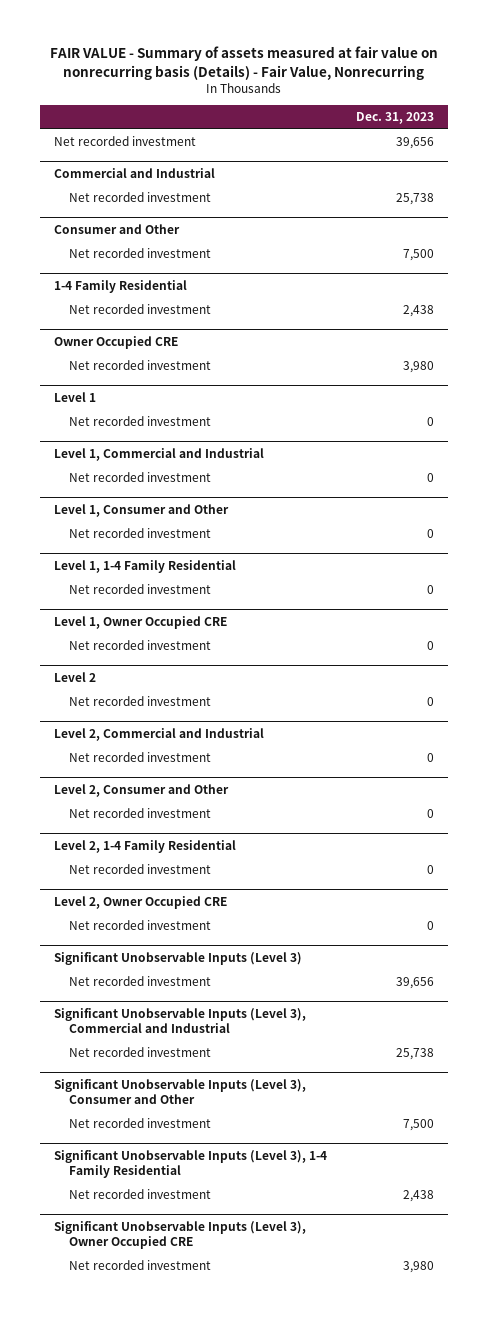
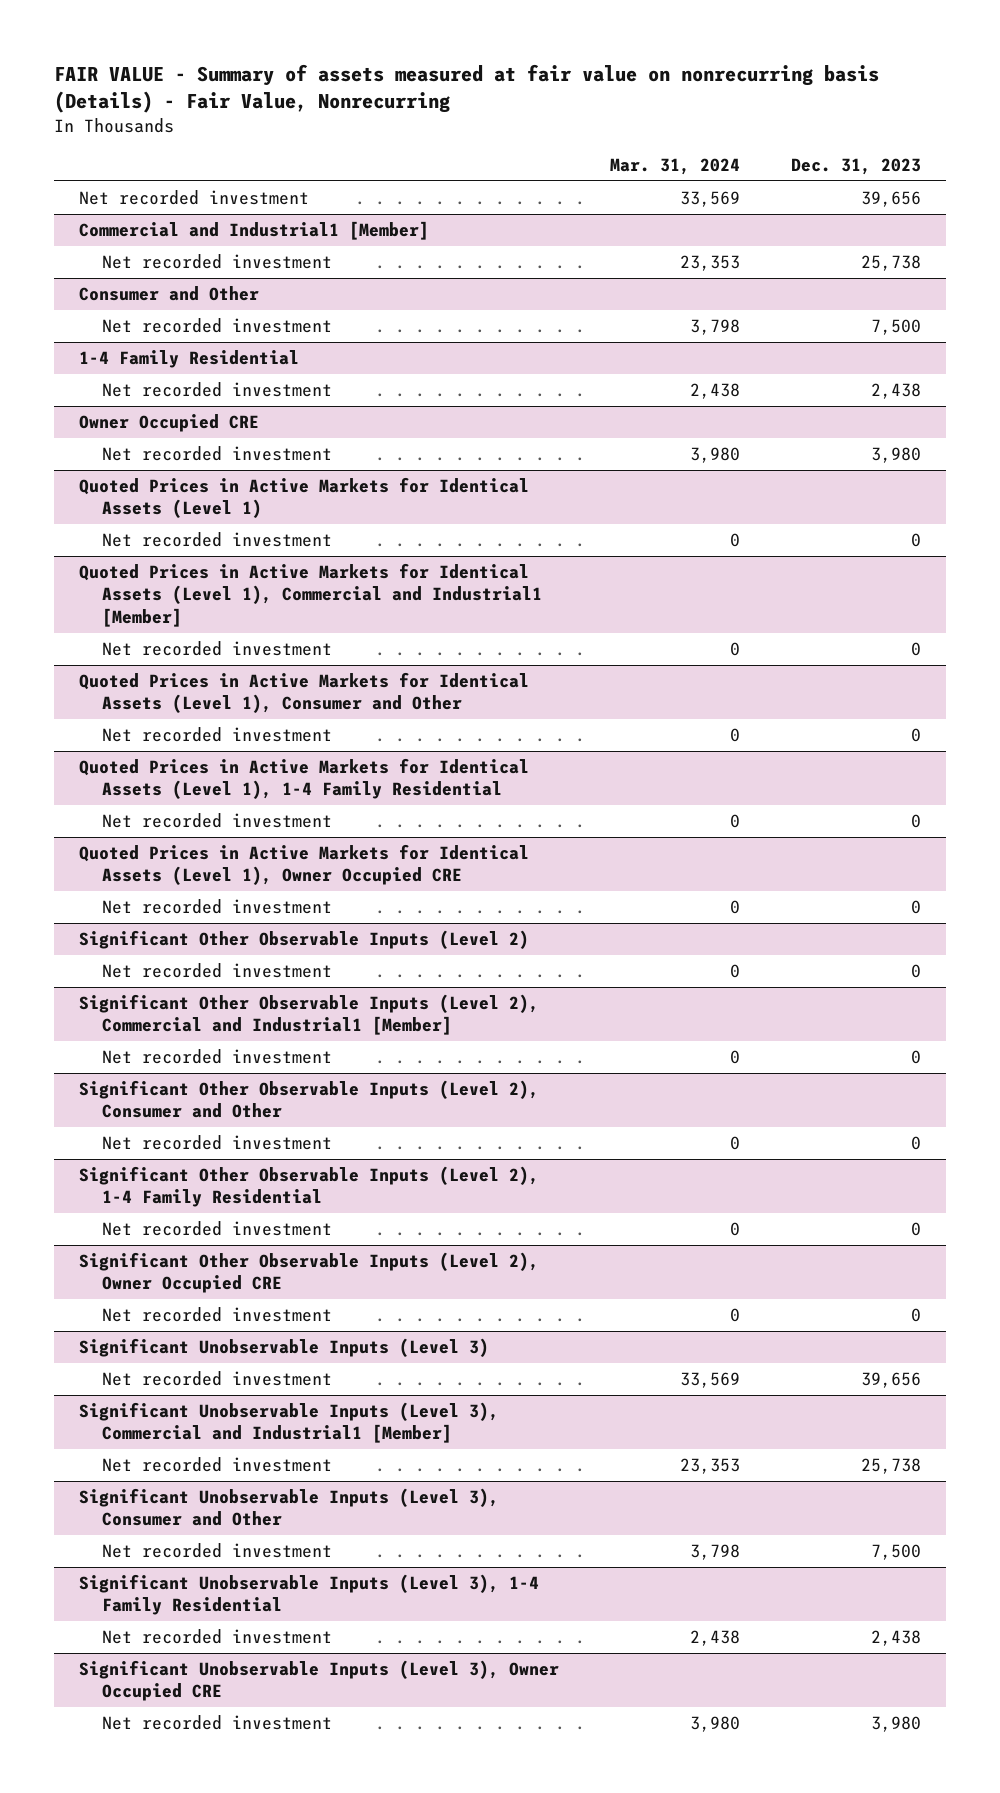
- | Dec. 31, 2023
+ | Mar. 31, 2024 | Dec. 31, 2023
- Commercial and Industrial
+ Commercial and Industrial1 [Member]
- Level 1
+ Quoted Prices in Active Markets for Identical Assets (Level 1)
- Level 1, Commercial and Industrial
+ Quoted Prices in Active Markets for Identical Assets (Level 1), Commercial and Industrial1 [Member]
- Level 1, Consumer and Other
+ Quoted Prices in Active Markets for Identical Assets (Level 1), Consumer and Other
- Level 1, 1-4 Family Residential
+ Quoted Prices in Active Markets for Identical Assets (Level 1), 1-4 Family Residential
- Level 1, Owner Occupied CRE
+ Quoted Prices in Active Markets for Identical Assets (Level 1), Owner Occupied CRE
- Level 2
+ Significant Other Observable Inputs (Level 2)
- Level 2, Commercial and Industrial
+ Significant Other Observable Inputs (Level 2), Commercial and Industrial1 [Member]
- Level 2, Consumer and Other
+ Significant Other Observable Inputs (Level 2), Consumer and Other
- Level 2, 1-4 Family Residential
+ Significant Other Observable Inputs (Level 2), 1-4 Family Residential
- Level 2, Owner Occupied CRE
+ Significant Other Observable Inputs (Level 2), Owner Occupied CRE
- Significant Unobservable Inputs (Level 3), Commercial and Industrial
+ Significant Unobservable Inputs (Level 3), Commercial and Industrial1 [Member]

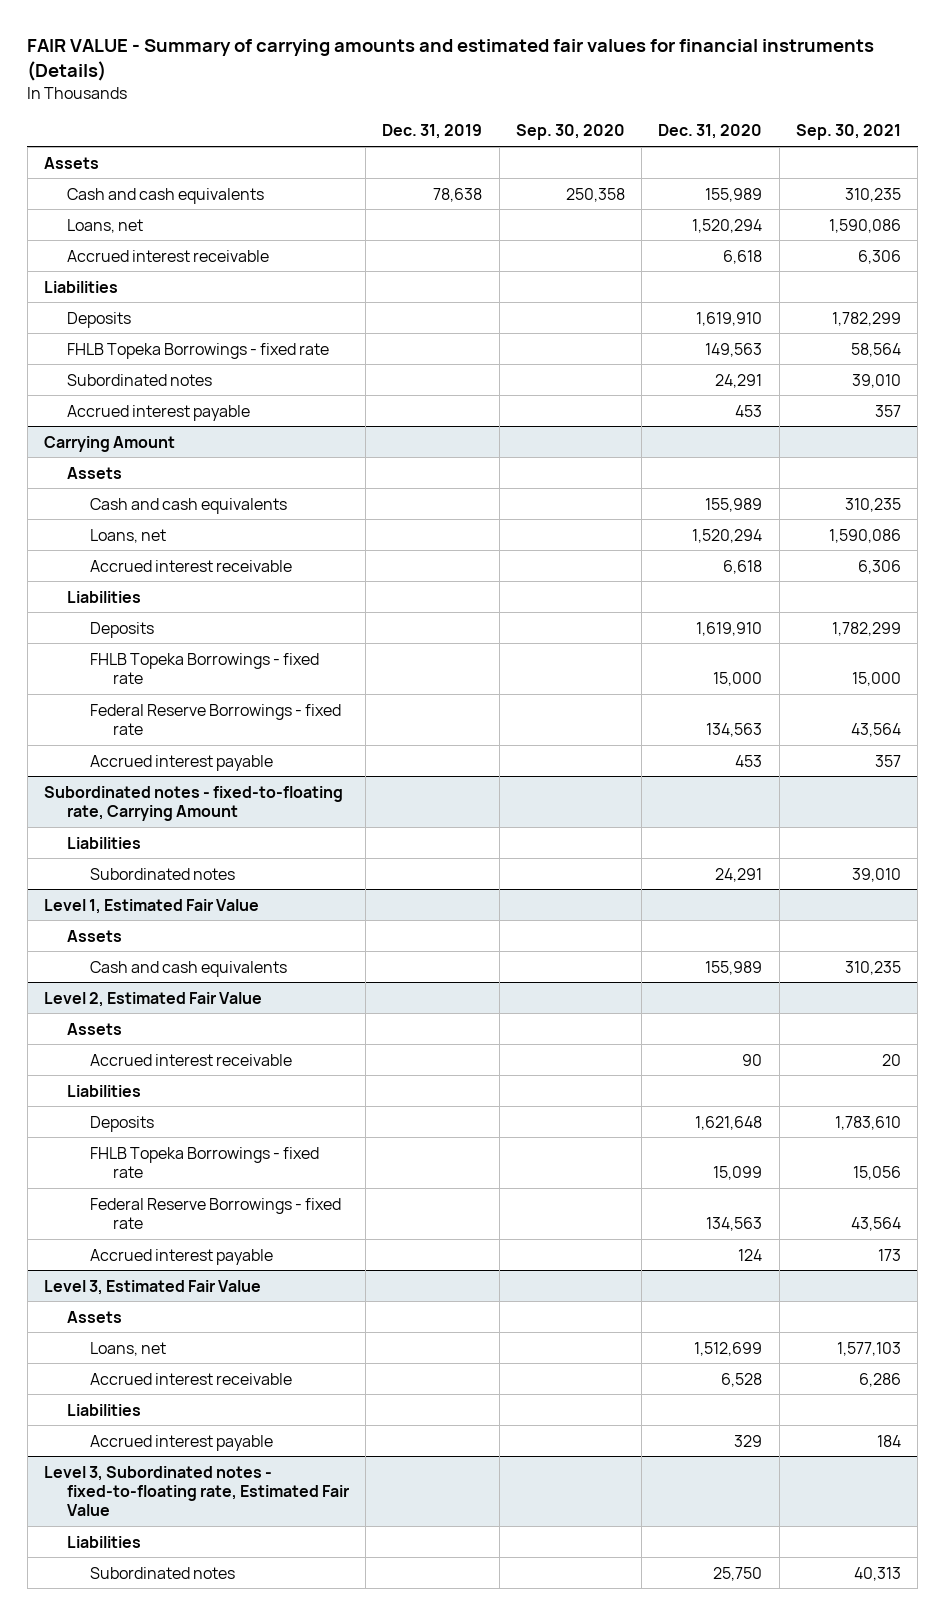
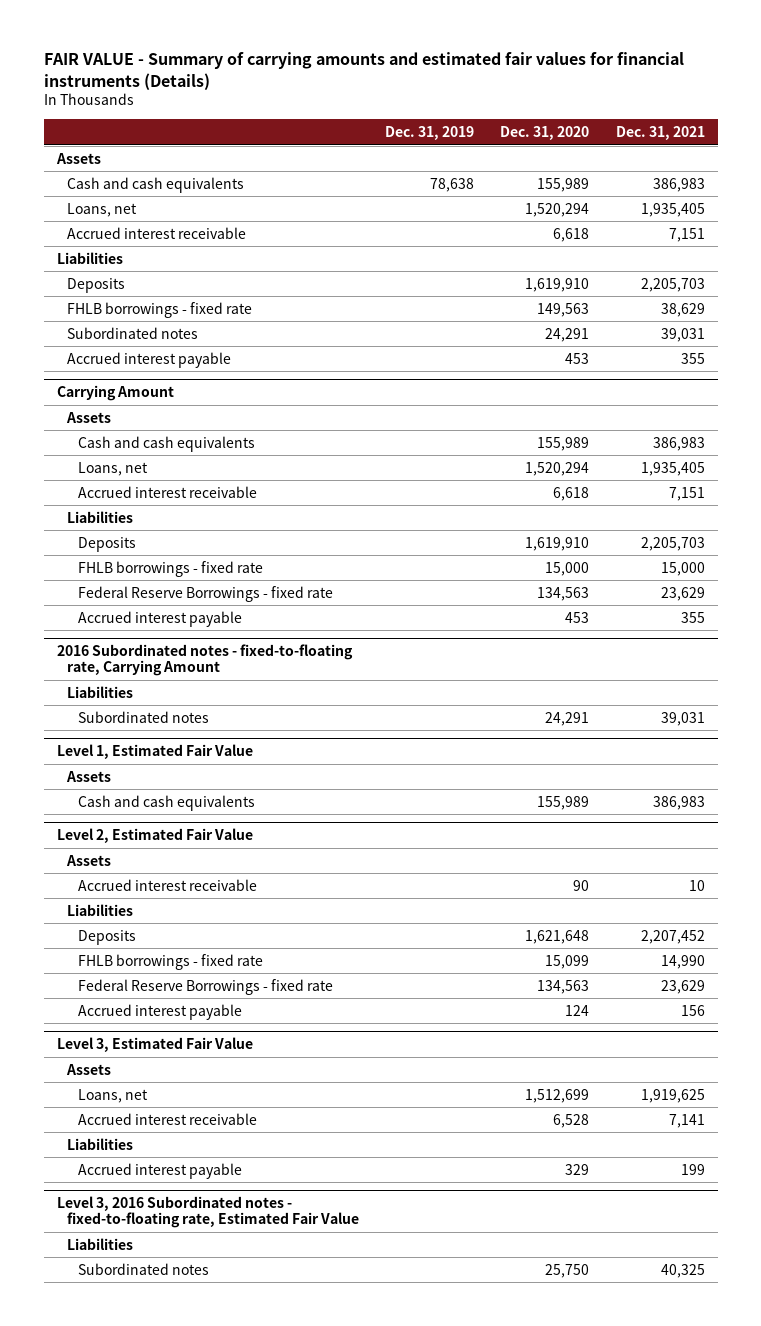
- | Dec. 31, 2019 | Sep. 30, 2020 | Dec. 31, 2020 | Sep. 30, 2021
+ | Dec. 31, 2019 | Dec. 31, 2020 | Dec. 31, 2021
- FHLB Topeka Borrowings - fixed rate | | | 149,563 | 58,564
+ FHLB borrowings - fixed rate | | 149,563 | 38,629
@ Carrying Amount
- FHLB Topeka Borrowings - fixed rate | | | 15,000 | 15,000
+ FHLB borrowings - fixed rate | | 15,000 | 15,000
- Subordinated notes - fixed-to-floating rate, Carrying Amount
+ 2016 Subordinated notes - fixed-to-floating rate, Carrying Amount
@ Level 2, Estimated Fair Value
- FHLB Topeka Borrowings - fixed rate | | | 15,099 | 15,056
+ FHLB borrowings - fixed rate | | 15,099 | 14,990
- Level 3, Subordinated notes - fixed-to-floating rate, Estimated Fair Value
+ Level 3, 2016 Subordinated notes - fixed-to-floating rate, Estimated Fair Value

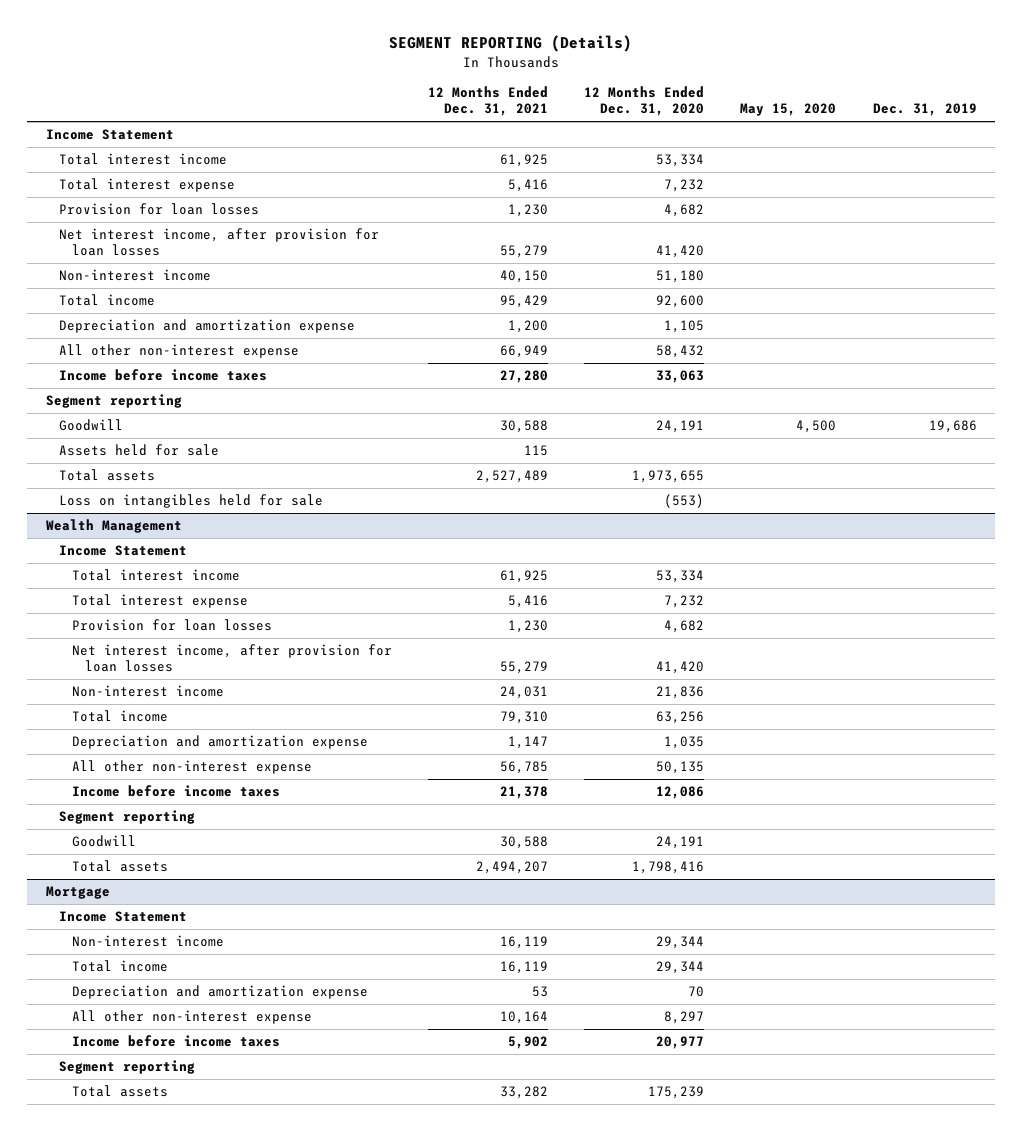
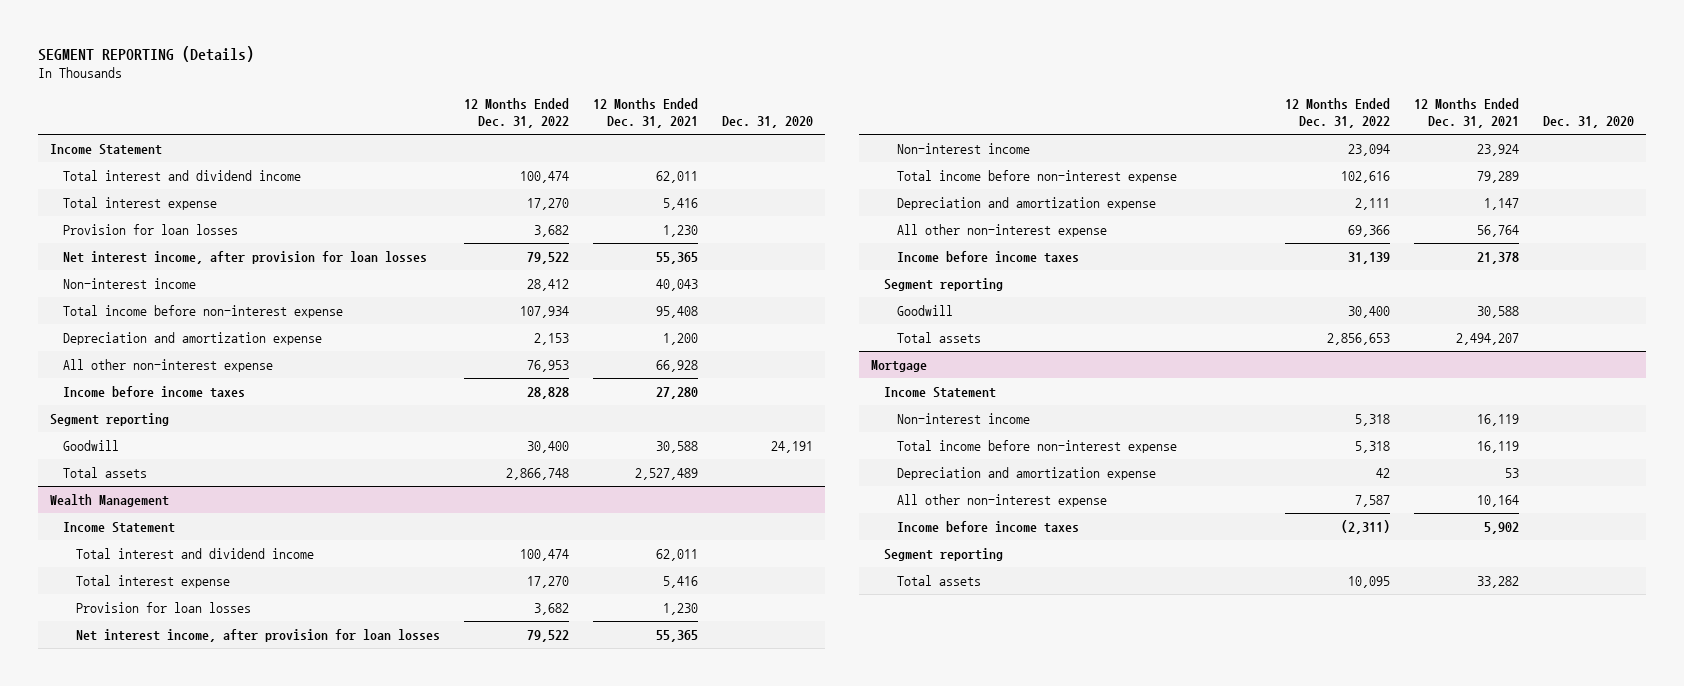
- | 12 Months Ended Dec. 31, 2021 | 12 Months Ended Dec. 31, 2020 | May 15, 2020 | Dec. 31, 2019
+ | 12 Months Ended Dec. 31, 2022 | 12 Months Ended Dec. 31, 2021 | Dec. 31, 2020
- Total interest income | 61,925 | 53,334 | |
+ Total interest and dividend income | 100,474 | 62,011 |
- Net interest income, after provision for loan losses | 55,279 | 41,420 | |
- Non-interest income | 40,150 | 51,180 | |
- Total income | 95,429 | 92,600 | |
+ Net interest income, after provision for loan losses | 79,522 | 55,365 |
+ Non-interest income | 28,412 | 40,043 |
+ Total income before non-interest expense | 107,934 | 95,408 |
- All other non-interest expense | 66,949 | 58,432 | |
+ All other non-interest expense | 76,953 | 66,928 |
- Assets held for sale | 115 | | |
- Loss on intangibles held for sale | | (553) | |
@ Wealth Management
- Total interest income | 61,925 | 53,334 | |
+ Total interest and dividend income | 100,474 | 62,011 |
- Net interest income, after provision for loan losses | 55,279 | 41,420 | |
- Non-interest income | 24,031 | 21,836 | |
- Total income | 79,310 | 63,256 | |
+ Net interest income, after provision for loan losses | 79,522 | 55,365 |
+ Non-interest income | 23,094 | 23,924 |
+ Total income before non-interest expense | 102,616 | 79,289 |
- All other non-interest expense | 56,785 | 50,135 | |
+ All other non-interest expense | 69,366 | 56,764 |
@ Mortgage
- Total income | 16,119 | 29,344 | |
+ Total income before non-interest expense | 5,318 | 16,119 |

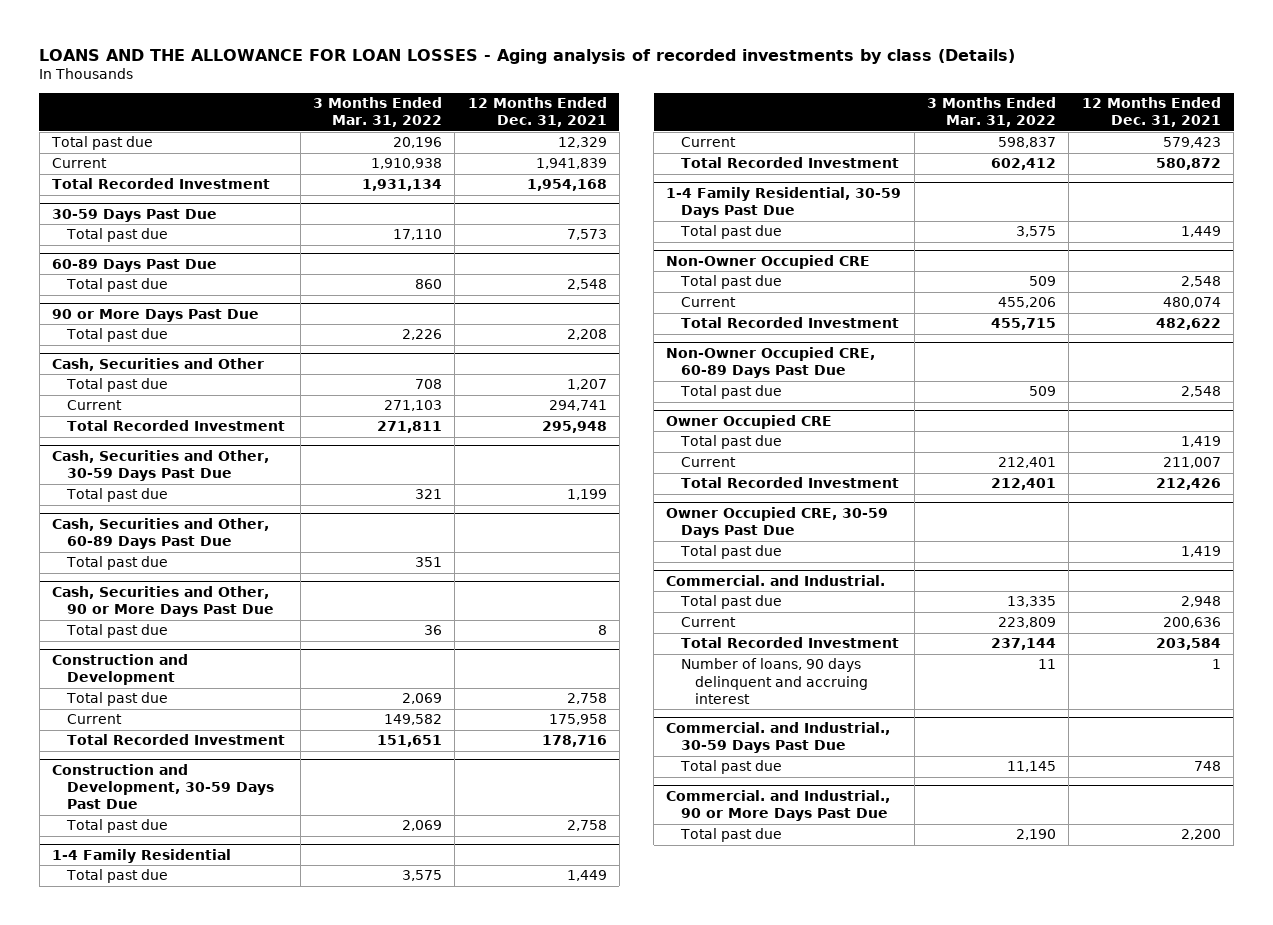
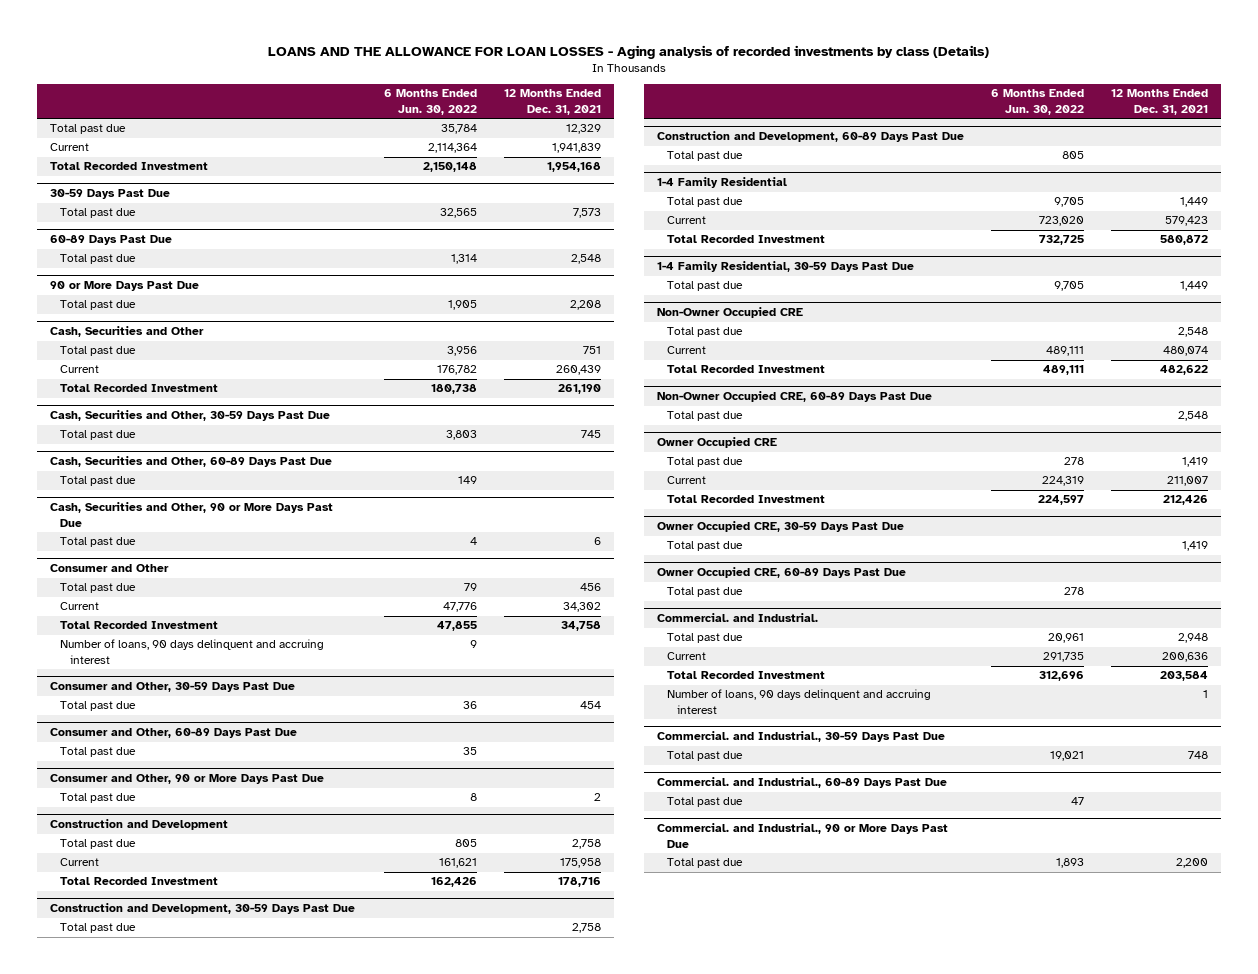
- | 3 Months Ended Mar. 31, 2022 | 12 Months Ended Dec. 31, 2021
+ | 6 Months Ended Jun. 30, 2022 | 12 Months Ended Dec. 31, 2021
@ Cash, Securities and Other
- Total past due | 708 | 1,207
- Current | 271,103 | 294,741
- Total Recorded Investment | 271,811 | 295,948
+ Total past due | 3,956 | 751
+ Current | 176,782 | 260,439
+ Total Recorded Investment | 180,738 | 261,190
@ Cash, Securities and Other, 30-59 Days Past Due
- Total past due | 321 | 1,199
+ Total past due | 3,803 | 745
@ Cash, Securities and Other, 90 or More Days Past Due
- Total past due | 36 | 8
+ Total past due | 4 | 6
+ Consumer and Other
+ Total past due | 79 | 456
+ Current | 47,776 | 34,302
+ Total Recorded Investment | 47,855 | 34,758
+ Number of loans, 90 days delinquent and accruing interest | 9 |
+ Consumer and Other, 30-59 Days Past Due
+ Total past due | 36 | 454
+ Consumer and Other, 60-89 Days Past Due
+ Total past due | 35 |
+ Consumer and Other, 90 or More Days Past Due
+ Total past due | 8 | 2
+ Construction and Development, 60-89 Days Past Due
+ Total past due | 805 |
+ Owner Occupied CRE, 60-89 Days Past Due
+ Total past due | 278 |
+ Commercial. and Industrial., 60-89 Days Past Due
+ Total past due | 47 |

